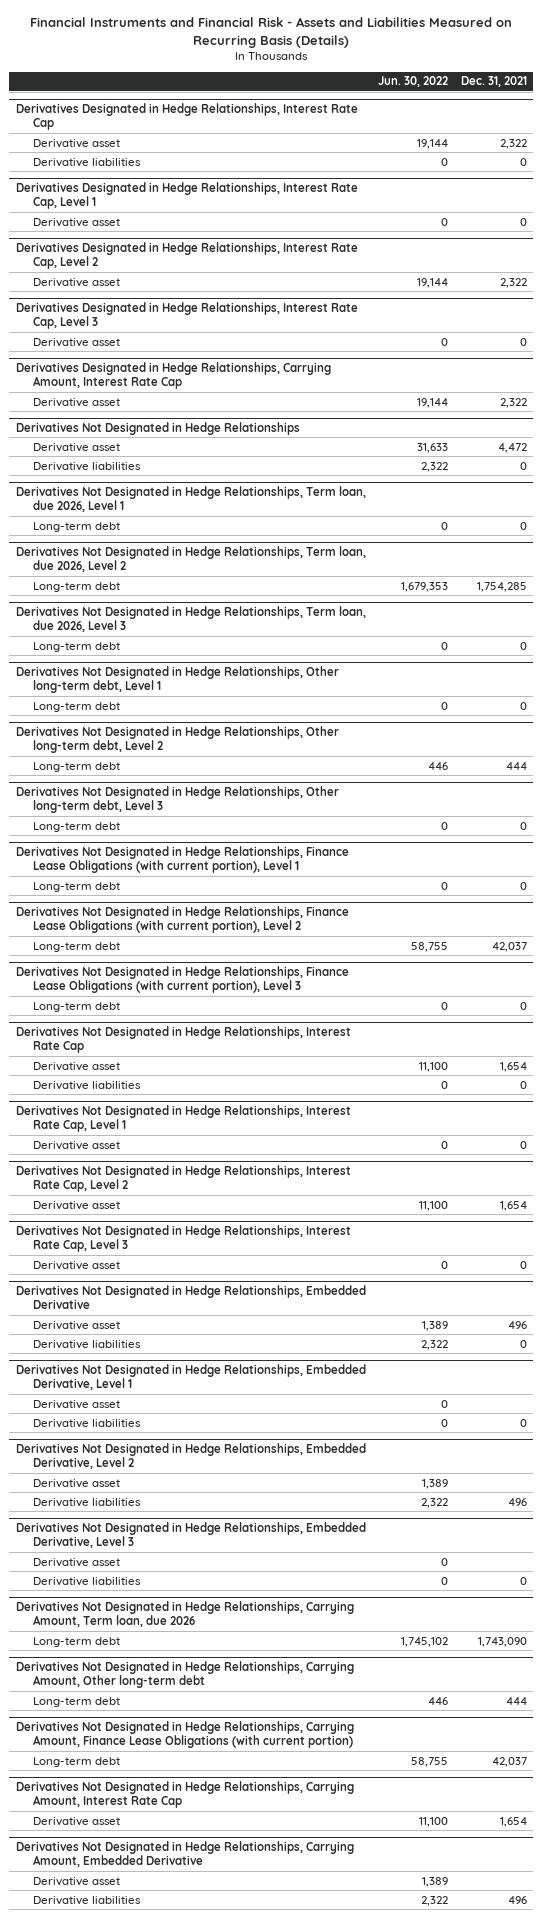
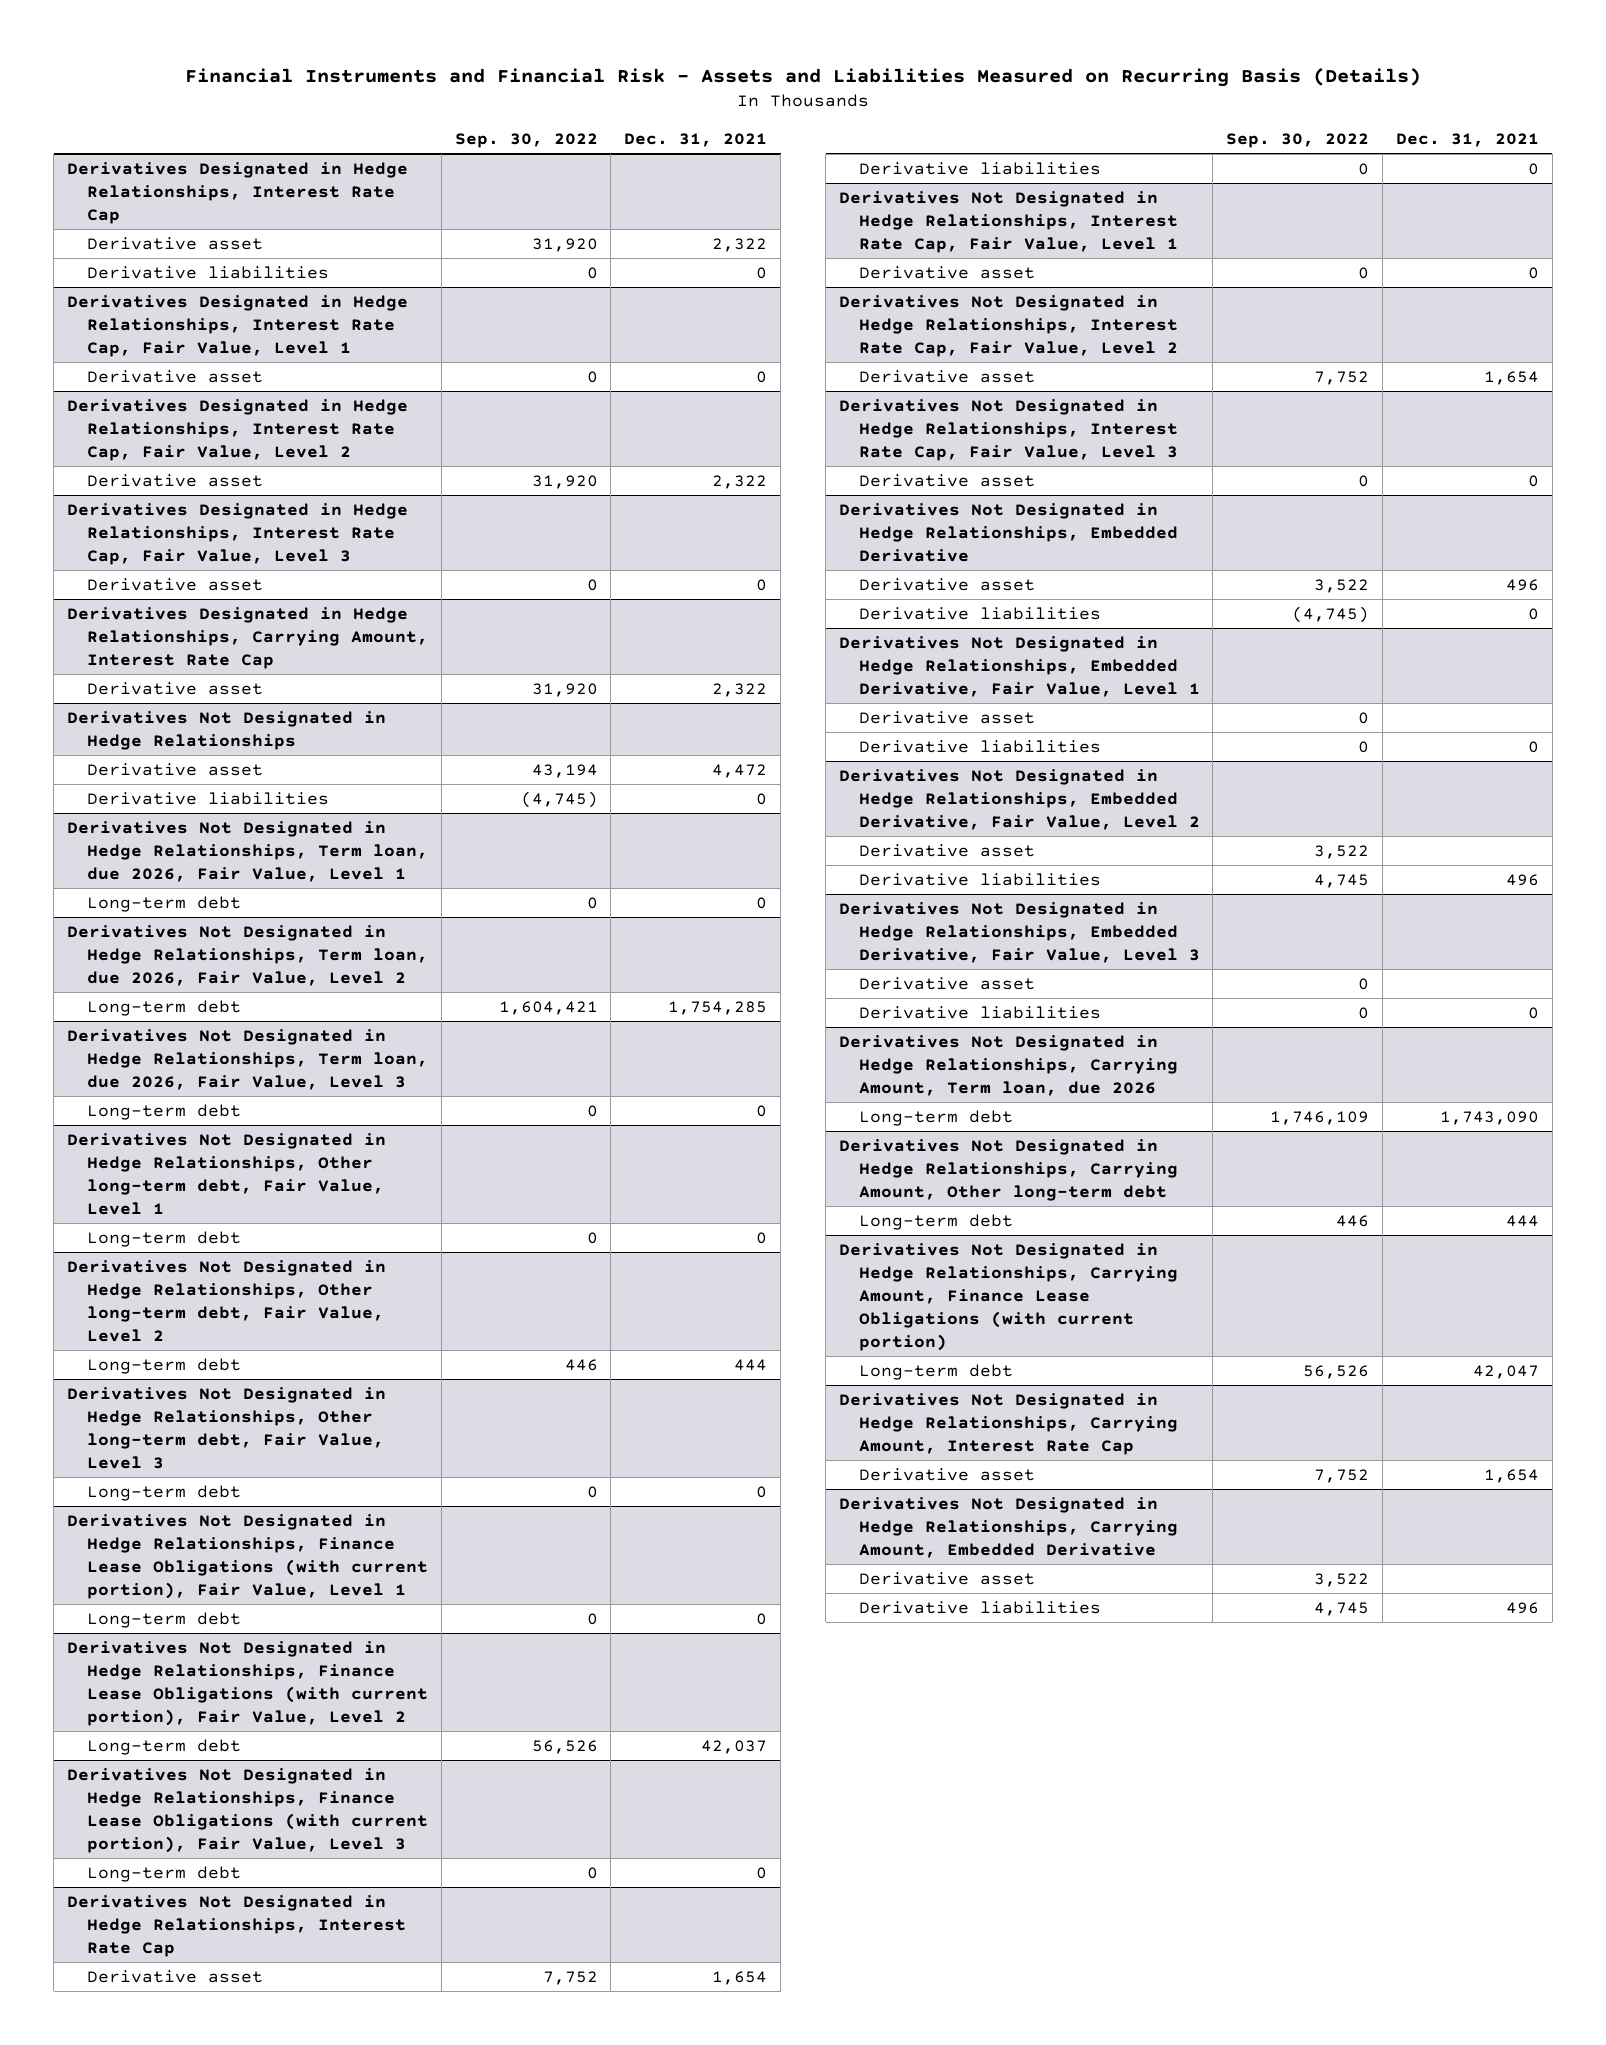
- | Jun. 30, 2022 | Dec. 31, 2021
+ | Sep. 30, 2022 | Dec. 31, 2021
- Derivatives Designated in Hedge Relationships, Interest Rate Cap, Level 1
+ Derivatives Designated in Hedge Relationships, Interest Rate Cap, Fair Value, Level 1
- Derivatives Designated in Hedge Relationships, Interest Rate Cap, Level 2
+ Derivatives Designated in Hedge Relationships, Interest Rate Cap, Fair Value, Level 2
- Derivatives Designated in Hedge Relationships, Interest Rate Cap, Level 3
+ Derivatives Designated in Hedge Relationships, Interest Rate Cap, Fair Value, Level 3
- Derivatives Not Designated in Hedge Relationships, Term loan, due 2026, Level 1
+ Derivatives Not Designated in Hedge Relationships, Term loan, due 2026, Fair Value, Level 1
- Derivatives Not Designated in Hedge Relationships, Term loan, due 2026, Level 2
+ Derivatives Not Designated in Hedge Relationships, Term loan, due 2026, Fair Value, Level 2
- Derivatives Not Designated in Hedge Relationships, Term loan, due 2026, Level 3
+ Derivatives Not Designated in Hedge Relationships, Term loan, due 2026, Fair Value, Level 3
- Derivatives Not Designated in Hedge Relationships, Other long-term debt, Level 1
+ Derivatives Not Designated in Hedge Relationships, Other long-term debt, Fair Value, Level 1
- Derivatives Not Designated in Hedge Relationships, Other long-term debt, Level 2
+ Derivatives Not Designated in Hedge Relationships, Other long-term debt, Fair Value, Level 2
- Derivatives Not Designated in Hedge Relationships, Other long-term debt, Level 3
+ Derivatives Not Designated in Hedge Relationships, Other long-term debt, Fair Value, Level 3
- Derivatives Not Designated in Hedge Relationships, Finance Lease Obligations (with current portion), Level 1
+ Derivatives Not Designated in Hedge Relationships, Finance Lease Obligations (with current portion), Fair Value, Level 1
- Derivatives Not Designated in Hedge Relationships, Finance Lease Obligations (with current portion), Level 2
+ Derivatives Not Designated in Hedge Relationships, Finance Lease Obligations (with current portion), Fair Value, Level 2
- Derivatives Not Designated in Hedge Relationships, Finance Lease Obligations (with current portion), Level 3
+ Derivatives Not Designated in Hedge Relationships, Finance Lease Obligations (with current portion), Fair Value, Level 3
- Derivatives Not Designated in Hedge Relationships, Interest Rate Cap, Level 1
+ Derivatives Not Designated in Hedge Relationships, Interest Rate Cap, Fair Value, Level 1
- Derivatives Not Designated in Hedge Relationships, Interest Rate Cap, Level 2
+ Derivatives Not Designated in Hedge Relationships, Interest Rate Cap, Fair Value, Level 2
- Derivatives Not Designated in Hedge Relationships, Interest Rate Cap, Level 3
+ Derivatives Not Designated in Hedge Relationships, Interest Rate Cap, Fair Value, Level 3
- Derivatives Not Designated in Hedge Relationships, Embedded Derivative, Level 1
+ Derivatives Not Designated in Hedge Relationships, Embedded Derivative, Fair Value, Level 1
- Derivatives Not Designated in Hedge Relationships, Embedded Derivative, Level 2
+ Derivatives Not Designated in Hedge Relationships, Embedded Derivative, Fair Value, Level 2
- Derivatives Not Designated in Hedge Relationships, Embedded Derivative, Level 3
+ Derivatives Not Designated in Hedge Relationships, Embedded Derivative, Fair Value, Level 3
@ Derivatives Not Designated in Hedge Relationships, Carrying Amount, Finance Lease Obligations (with current portion)
- Long-term debt | 58,755 | 42,037
+ Long-term debt | 56,526 | 42,047

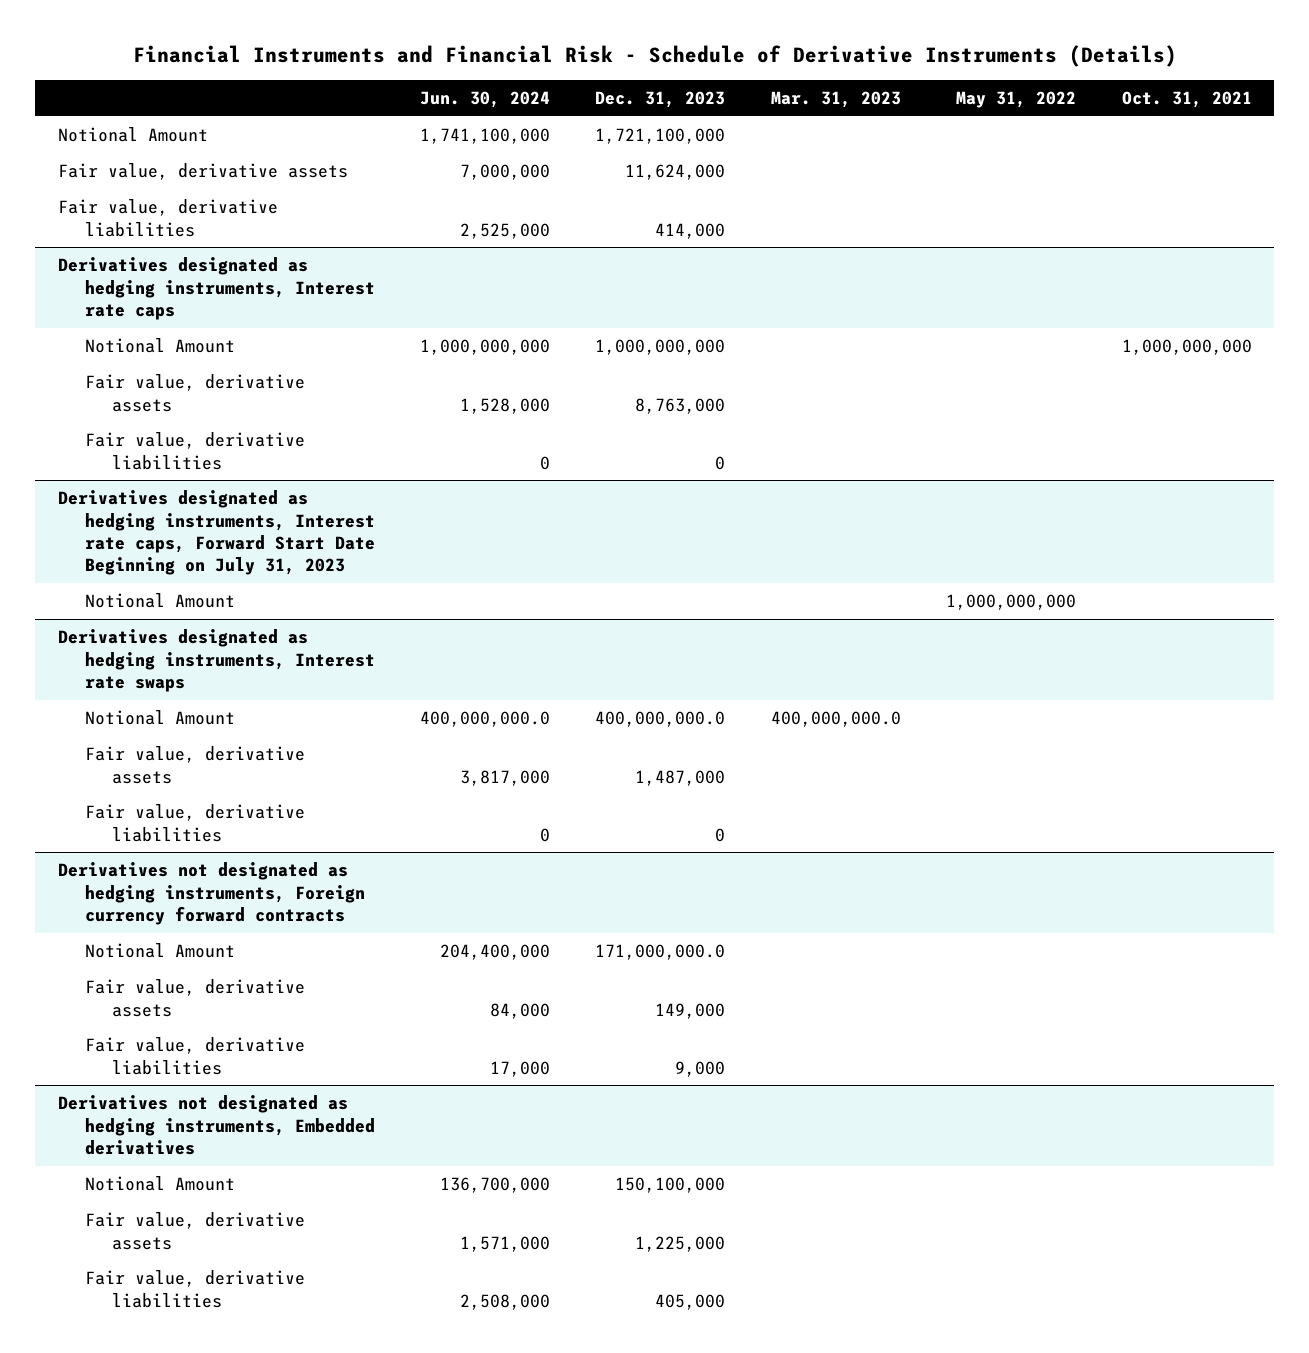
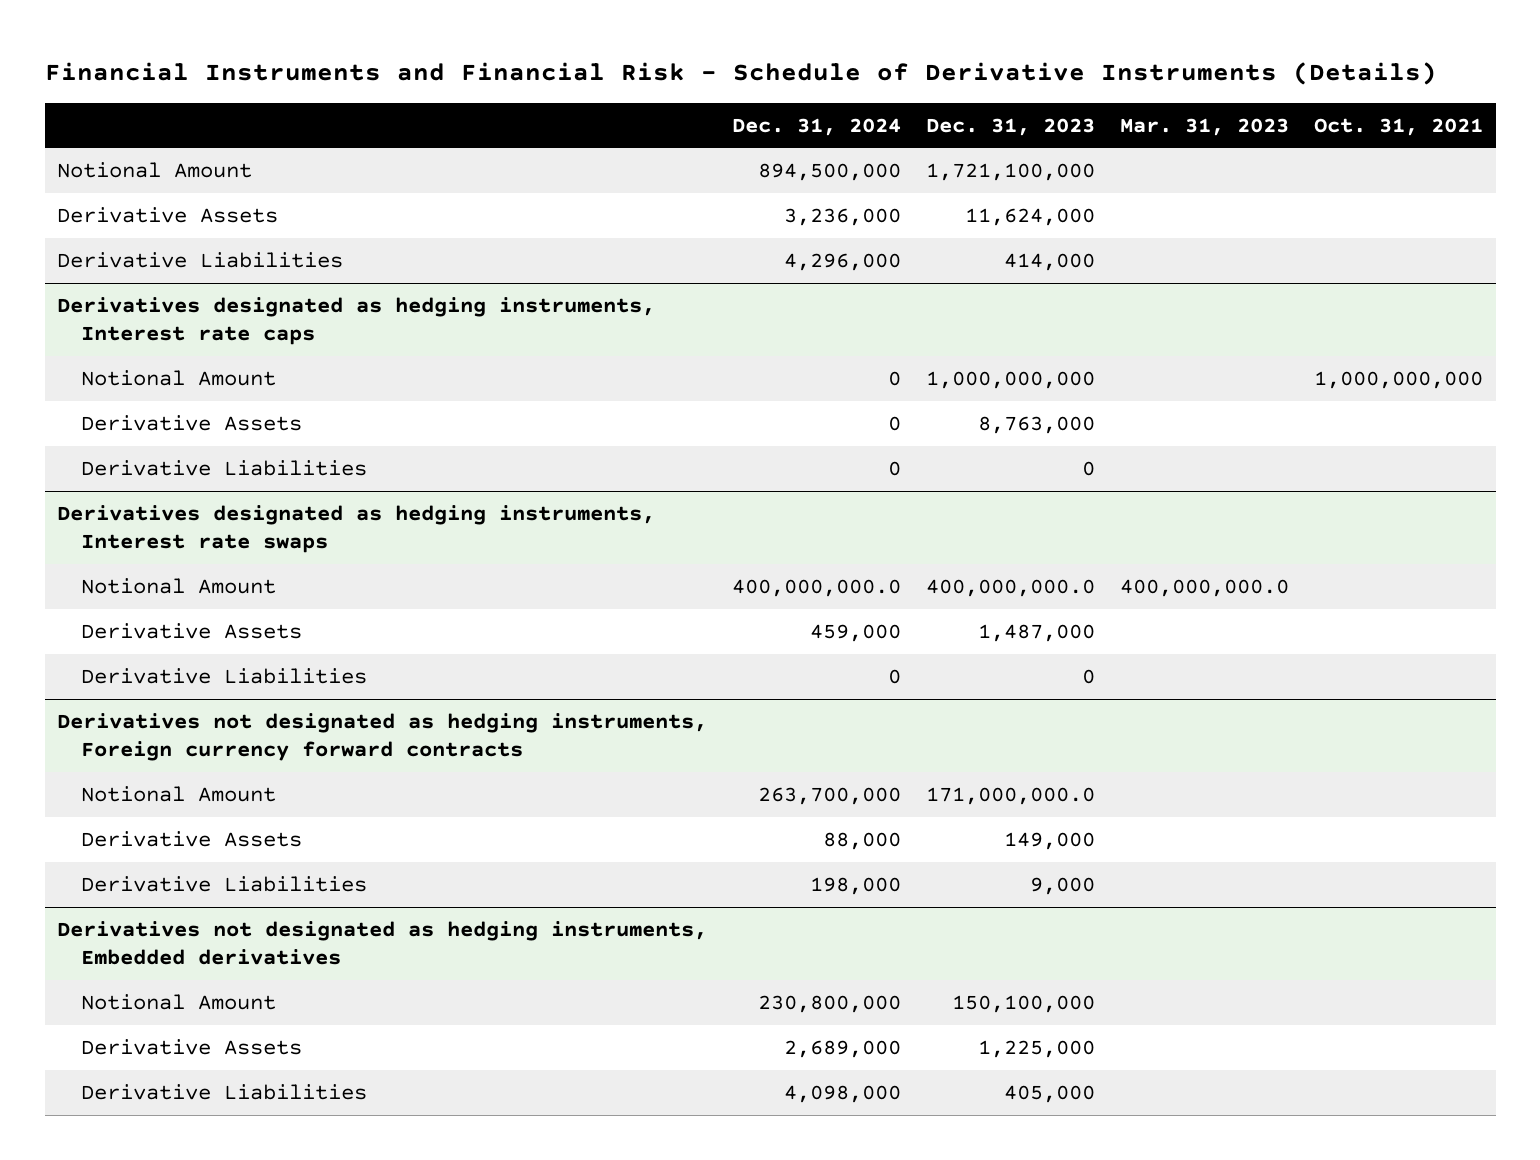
- | Jun. 30, 2024 | Dec. 31, 2023 | Mar. 31, 2023 | May 31, 2022 | Oct. 31, 2021
+ | Dec. 31, 2024 | Dec. 31, 2023 | Mar. 31, 2023 | Oct. 31, 2021
- Fair value, derivative assets | 7,000,000 | 11,624,000 | | |
- Fair value, derivative liabilities | 2,525,000 | 414,000 | | |
+ Derivative Assets | 3,236,000 | 11,624,000 | |
+ Derivative Liabilities | 4,296,000 | 414,000 | |
@ Derivatives designated as hedging instruments, Interest rate caps
- Fair value, derivative assets | 1,528,000 | 8,763,000 | | |
- Fair value, derivative liabilities | 0 | 0 | | |
- Derivatives designated as hedging instruments, Interest rate caps, Forward Start Date Beginning on July 31, 2023
- Notional Amount | | | | 1,000,000,000 |
@ Derivatives designated as hedging instruments, Interest rate caps
+ Derivative Assets | 0 | 8,763,000 | |
+ Derivative Liabilities | 0 | 0 | |
@ Derivatives designated as hedging instruments, Interest rate swaps
- Fair value, derivative assets | 3,817,000 | 1,487,000 | | |
- Fair value, derivative liabilities | 0 | 0 | | |
+ Derivative Assets | 459,000 | 1,487,000 | |
+ Derivative Liabilities | 0 | 0 | |
@ Derivatives not designated as hedging instruments, Foreign currency forward contracts
- Fair value, derivative assets | 84,000 | 149,000 | | |
- Fair value, derivative liabilities | 17,000 | 9,000 | | |
+ Derivative Assets | 88,000 | 149,000 | |
+ Derivative Liabilities | 198,000 | 9,000 | |
@ Derivatives not designated as hedging instruments, Embedded derivatives
- Fair value, derivative assets | 1,571,000 | 1,225,000 | | |
- Fair value, derivative liabilities | 2,508,000 | 405,000 | | |
+ Derivative Assets | 2,689,000 | 1,225,000 | |
+ Derivative Liabilities | 4,098,000 | 405,000 | |

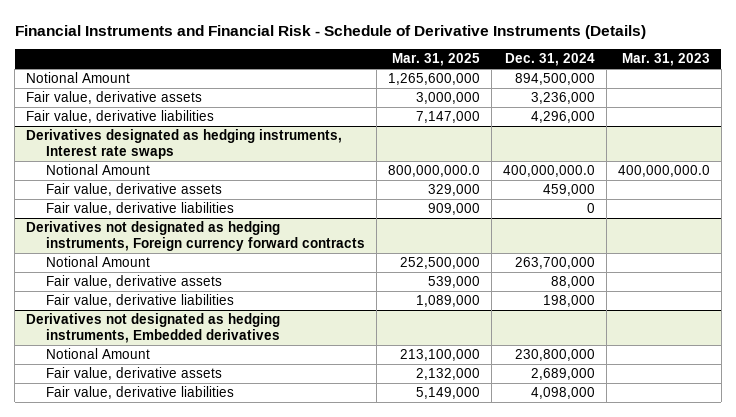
- | Dec. 31, 2024 | Dec. 31, 2023 | Mar. 31, 2023 | Oct. 31, 2021
+ | Mar. 31, 2025 | Dec. 31, 2024 | Mar. 31, 2023
- Derivative Assets | 3,236,000 | 11,624,000 | |
- Derivative Liabilities | 4,296,000 | 414,000 | |
- Derivatives designated as hedging instruments, Interest rate caps
- Notional Amount | 0 | 1,000,000,000 | | 1,000,000,000
- Derivative Assets | 0 | 8,763,000 | |
- Derivative Liabilities | 0 | 0 | |
+ Fair value, derivative assets | 3,000,000 | 3,236,000 |
+ Fair value, derivative liabilities | 7,147,000 | 4,296,000 |
@ Derivatives designated as hedging instruments, Interest rate swaps
- Derivative Assets | 459,000 | 1,487,000 | |
- Derivative Liabilities | 0 | 0 | |
+ Fair value, derivative assets | 329,000 | 459,000 |
+ Fair value, derivative liabilities | 909,000 | 0 |
@ Derivatives not designated as hedging instruments, Foreign currency forward contracts
- Derivative Assets | 88,000 | 149,000 | |
- Derivative Liabilities | 198,000 | 9,000 | |
+ Fair value, derivative assets | 539,000 | 88,000 |
+ Fair value, derivative liabilities | 1,089,000 | 198,000 |
@ Derivatives not designated as hedging instruments, Embedded derivatives
- Derivative Assets | 2,689,000 | 1,225,000 | |
- Derivative Liabilities | 4,098,000 | 405,000 | |
+ Fair value, derivative assets | 2,132,000 | 2,689,000 |
+ Fair value, derivative liabilities | 5,149,000 | 4,098,000 |

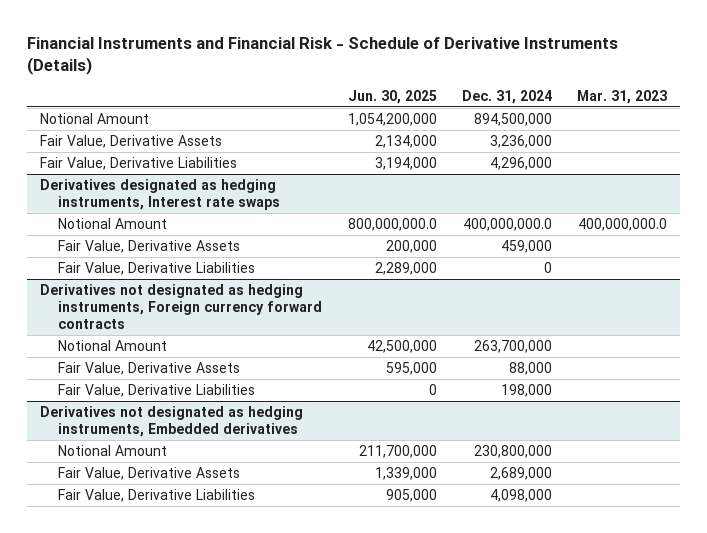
- | Mar. 31, 2025 | Dec. 31, 2024 | Mar. 31, 2023
+ | Jun. 30, 2025 | Dec. 31, 2024 | Mar. 31, 2023
- Fair value, derivative assets | 3,000,000 | 3,236,000 |
- Fair value, derivative liabilities | 7,147,000 | 4,296,000 |
+ Fair Value, Derivative Assets | 2,134,000 | 3,236,000 |
+ Fair Value, Derivative Liabilities | 3,194,000 | 4,296,000 |
@ Derivatives designated as hedging instruments, Interest rate swaps
- Fair value, derivative assets | 329,000 | 459,000 |
- Fair value, derivative liabilities | 909,000 | 0 |
+ Fair Value, Derivative Assets | 200,000 | 459,000 |
+ Fair Value, Derivative Liabilities | 2,289,000 | 0 |
@ Derivatives not designated as hedging instruments, Foreign currency forward contracts
- Fair value, derivative assets | 539,000 | 88,000 |
- Fair value, derivative liabilities | 1,089,000 | 198,000 |
+ Fair Value, Derivative Assets | 595,000 | 88,000 |
+ Fair Value, Derivative Liabilities | 0 | 198,000 |
@ Derivatives not designated as hedging instruments, Embedded derivatives
- Fair value, derivative assets | 2,132,000 | 2,689,000 |
- Fair value, derivative liabilities | 5,149,000 | 4,098,000 |
+ Fair Value, Derivative Assets | 1,339,000 | 2,689,000 |
+ Fair Value, Derivative Liabilities | 905,000 | 4,098,000 |

